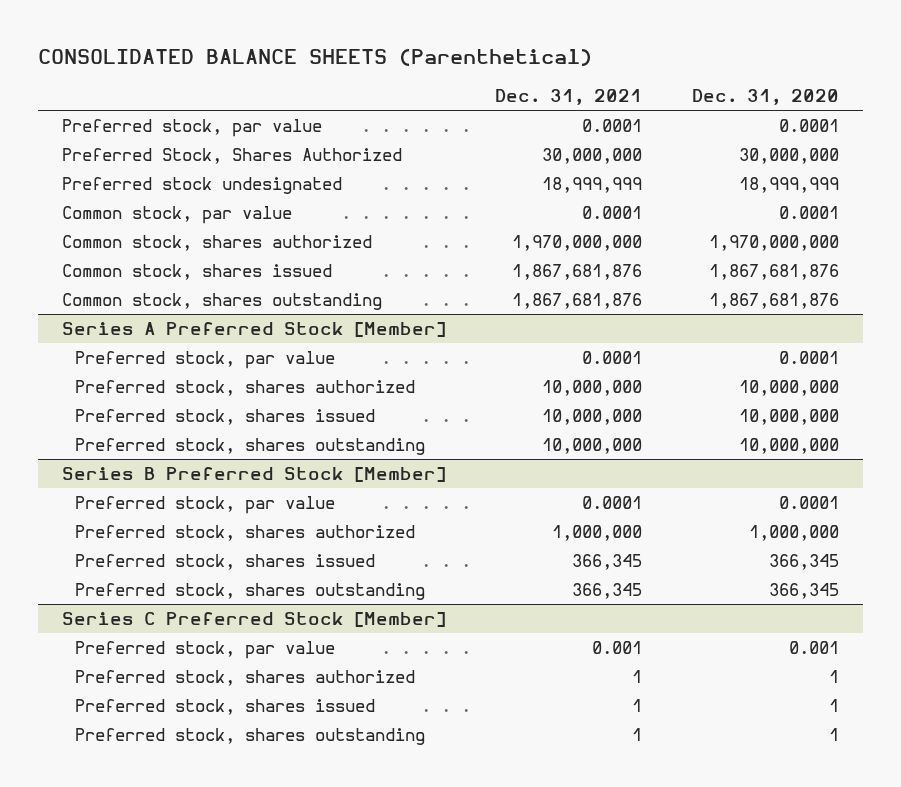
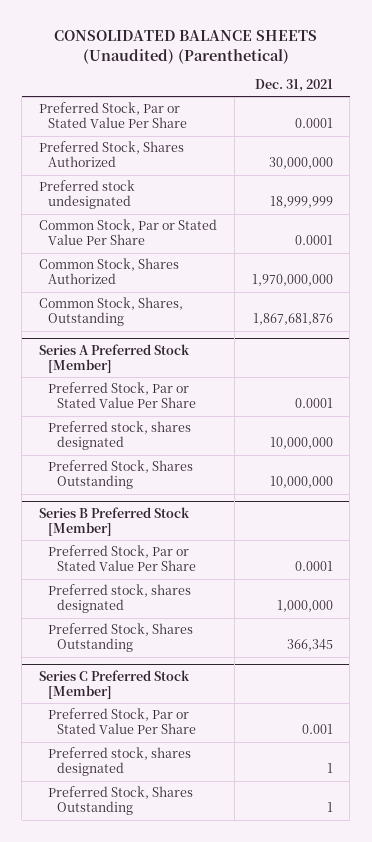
- CONSOLIDATED BALANCE SHEETS (Parenthetical)
+ CONSOLIDATED BALANCE SHEETS (Unaudited) (Parenthetical)
- | Dec. 31, 2021 | Dec. 31, 2020
+ | Dec. 31, 2021
- Preferred stock, par value | 0.0001 | 0.0001
+ Preferred Stock, Par or Stated Value Per Share | 0.0001
- Common stock, par value | 0.0001 | 0.0001
- Common stock, shares authorized | 1,970,000,000 | 1,970,000,000
- Common stock, shares issued | 1,867,681,876 | 1,867,681,876
- Common stock, shares outstanding | 1,867,681,876 | 1,867,681,876
+ Common Stock, Par or Stated Value Per Share | 0.0001
+ Common Stock, Shares Authorized | 1,970,000,000
+ Common Stock, Shares, Outstanding | 1,867,681,876
@ Series A Preferred Stock [Member]
- Preferred stock, par value | 0.0001 | 0.0001
- Preferred stock, shares authorized | 10,000,000 | 10,000,000
- Preferred stock, shares issued | 10,000,000 | 10,000,000
- Preferred stock, shares outstanding | 10,000,000 | 10,000,000
+ Preferred Stock, Par or Stated Value Per Share | 0.0001
+ Preferred stock, shares designated | 10,000,000
+ Preferred Stock, Shares Outstanding | 10,000,000
@ Series B Preferred Stock [Member]
- Preferred stock, par value | 0.0001 | 0.0001
- Preferred stock, shares authorized | 1,000,000 | 1,000,000
- Preferred stock, shares issued | 366,345 | 366,345
- Preferred stock, shares outstanding | 366,345 | 366,345
+ Preferred Stock, Par or Stated Value Per Share | 0.0001
+ Preferred stock, shares designated | 1,000,000
+ Preferred Stock, Shares Outstanding | 366,345
@ Series C Preferred Stock [Member]
- Preferred stock, par value | 0.001 | 0.001
- Preferred stock, shares authorized | 1 | 1
- Preferred stock, shares issued | 1 | 1
- Preferred stock, shares outstanding | 1 | 1
+ Preferred Stock, Par or Stated Value Per Share | 0.001
+ Preferred stock, shares designated | 1
+ Preferred Stock, Shares Outstanding | 1

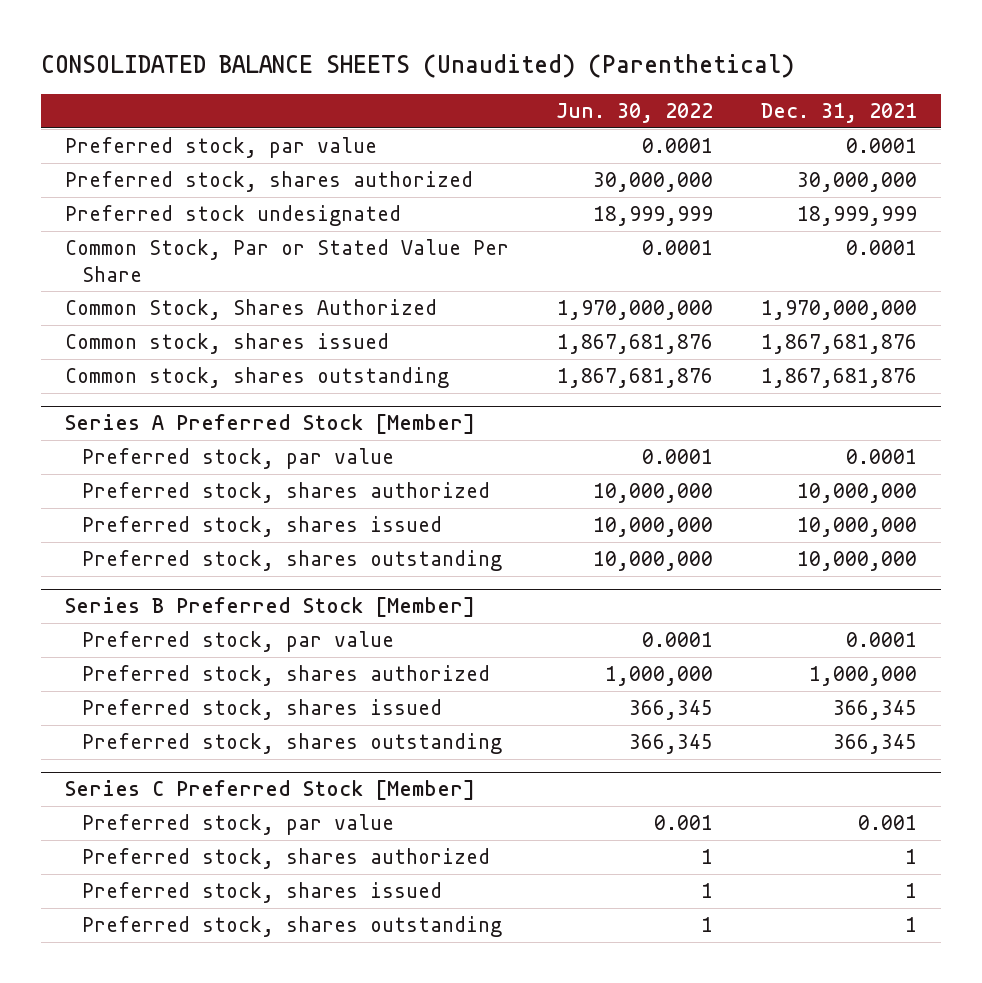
- | Dec. 31, 2021
+ | Jun. 30, 2022 | Dec. 31, 2021
- Preferred Stock, Par or Stated Value Per Share | 0.0001
- Preferred Stock, Shares Authorized | 30,000,000
+ Preferred stock, par value | 0.0001 | 0.0001
+ Preferred stock, shares authorized | 30,000,000 | 30,000,000
- Common Stock, Shares, Outstanding | 1,867,681,876
+ Common stock, shares issued | 1,867,681,876 | 1,867,681,876
+ Common stock, shares outstanding | 1,867,681,876 | 1,867,681,876
@ Series A Preferred Stock [Member]
- Preferred Stock, Par or Stated Value Per Share | 0.0001
- Preferred stock, shares designated | 10,000,000
- Preferred Stock, Shares Outstanding | 10,000,000
+ Preferred stock, par value | 0.0001 | 0.0001
+ Preferred stock, shares authorized | 10,000,000 | 10,000,000
+ Preferred stock, shares issued | 10,000,000 | 10,000,000
+ Preferred stock, shares outstanding | 10,000,000 | 10,000,000
@ Series B Preferred Stock [Member]
- Preferred Stock, Par or Stated Value Per Share | 0.0001
- Preferred stock, shares designated | 1,000,000
- Preferred Stock, Shares Outstanding | 366,345
+ Preferred stock, par value | 0.0001 | 0.0001
+ Preferred stock, shares authorized | 1,000,000 | 1,000,000
+ Preferred stock, shares issued | 366,345 | 366,345
+ Preferred stock, shares outstanding | 366,345 | 366,345
@ Series C Preferred Stock [Member]
- Preferred Stock, Par or Stated Value Per Share | 0.001
- Preferred stock, shares designated | 1
- Preferred Stock, Shares Outstanding | 1
+ Preferred stock, par value | 0.001 | 0.001
+ Preferred stock, shares authorized | 1 | 1
+ Preferred stock, shares issued | 1 | 1
+ Preferred stock, shares outstanding | 1 | 1

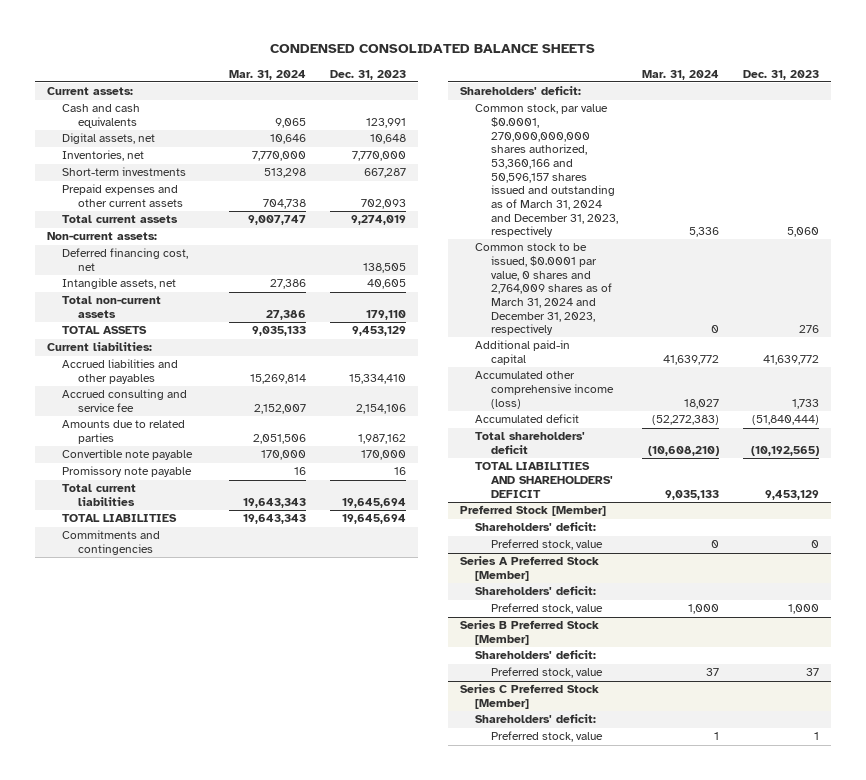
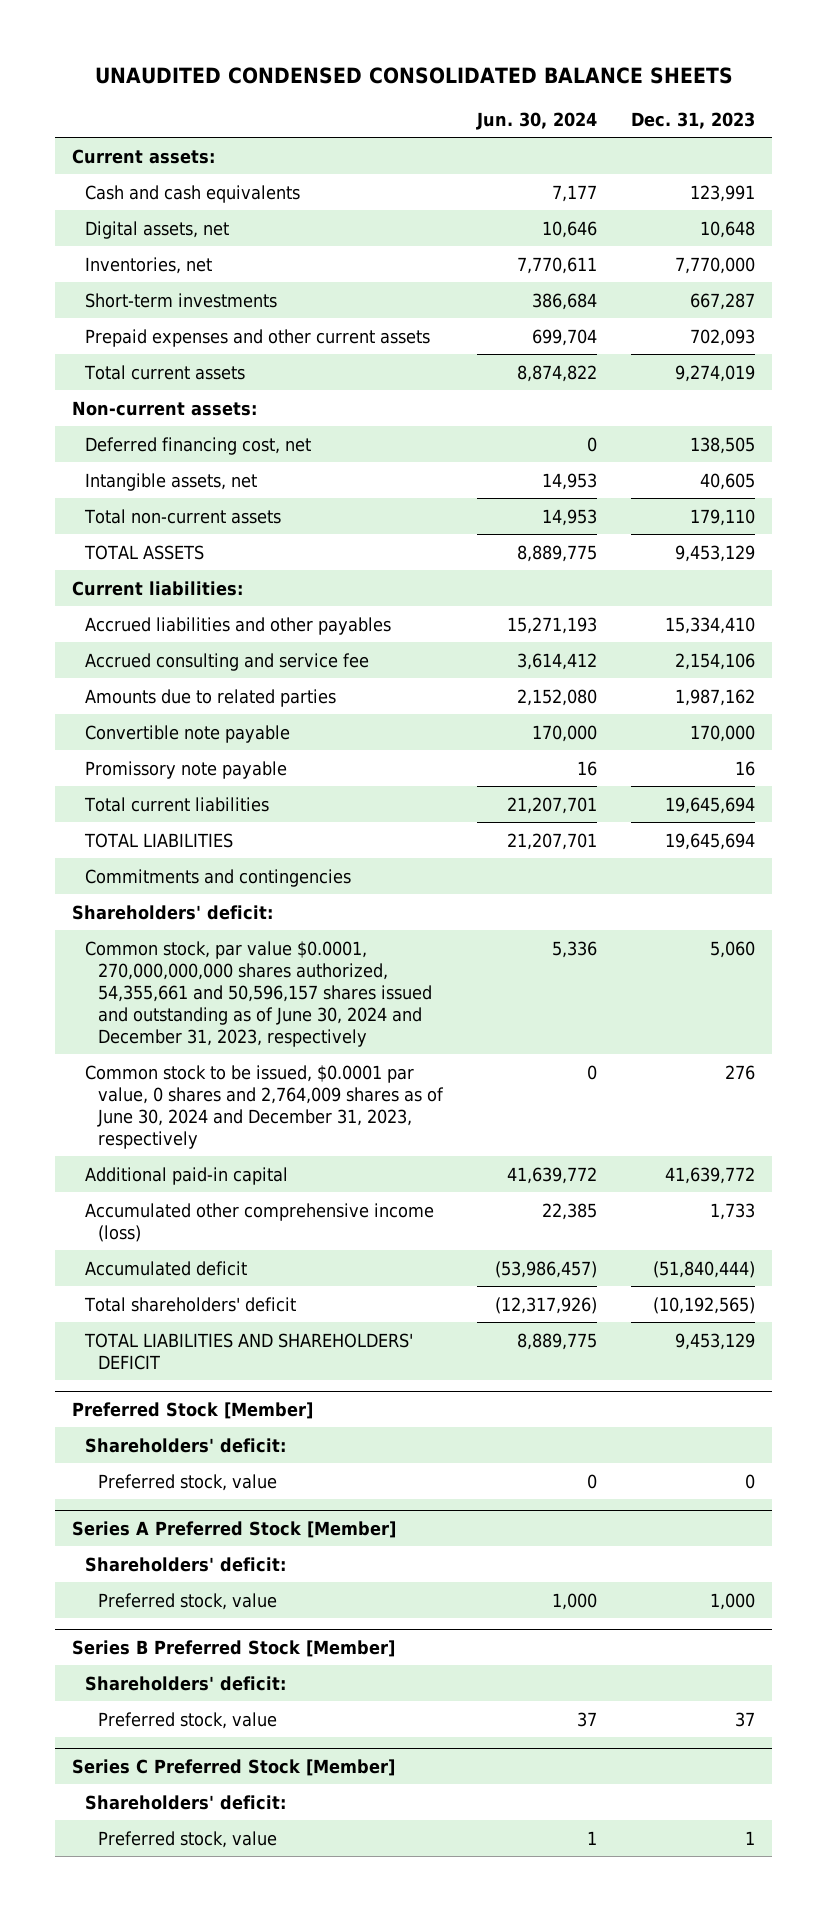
- CONDENSED CONSOLIDATED BALANCE SHEETS
+ UNAUDITED CONDENSED CONSOLIDATED BALANCE SHEETS
- | Mar. 31, 2024 | Dec. 31, 2023
+ | Jun. 30, 2024 | Dec. 31, 2023
- Common stock, par value $0.0001, 270,000,000,000 shares authorized, 53,360,166 and 50,596,157 shares issued and outstanding as of March 31, 2024 and December 31, 2023, respectively | 5,336 | 5,060
- Common stock to be issued, $0.0001 par value, 0 shares and 2,764,009 shares as of March 31, 2024 and December 31, 2023, respectively | 0 | 276
+ Common stock, par value $0.0001, 270,000,000,000 shares authorized, 54,355,661 and 50,596,157 shares issued and outstanding as of June 30, 2024 and December 31, 2023, respectively | 5,336 | 5,060
+ Common stock to be issued, $0.0001 par value, 0 shares and 2,764,009 shares as of June 30, 2024 and December 31, 2023, respectively | 0 | 276

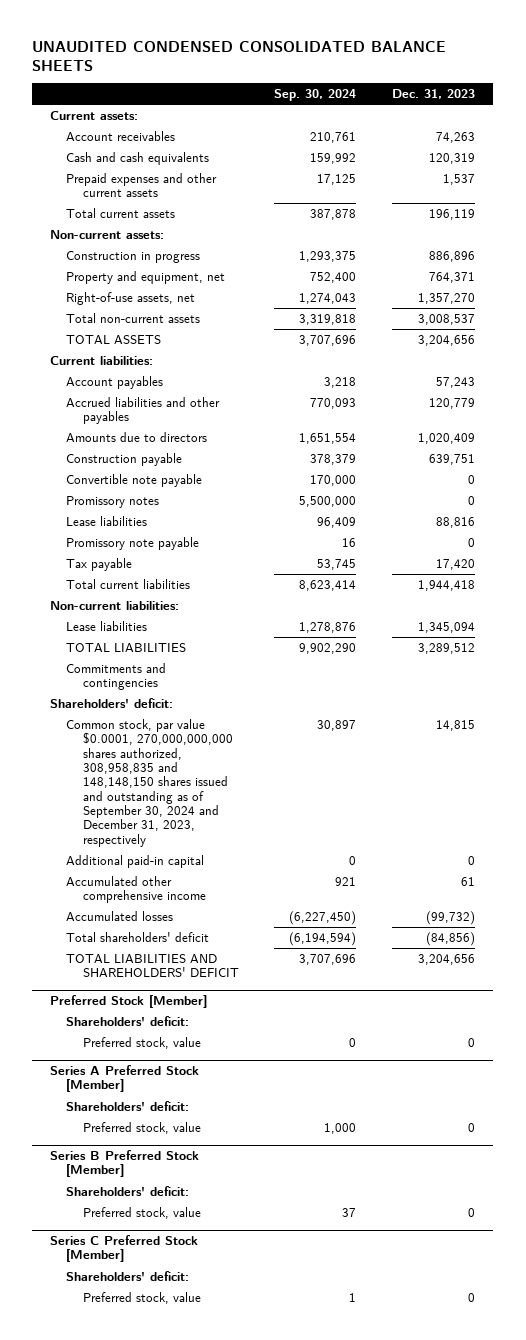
- | Jun. 30, 2024 | Dec. 31, 2023
+ | Sep. 30, 2024 | Dec. 31, 2023
- Cash and cash equivalents | 7,177 | 123,991
- Digital assets, net | 10,646 | 10,648
- Inventories, net | 7,770,611 | 7,770,000
- Short-term investments | 386,684 | 667,287
- Prepaid expenses and other current assets | 699,704 | 702,093
- Total current assets | 8,874,822 | 9,274,019
+ Account receivables | 210,761 | 74,263
+ Cash and cash equivalents | 159,992 | 120,319
+ Prepaid expenses and other current assets | 17,125 | 1,537
+ Total current assets | 387,878 | 196,119
- Deferred financing cost, net | 0 | 138,505
- Intangible assets, net | 14,953 | 40,605
- Total non-current assets | 14,953 | 179,110
- TOTAL ASSETS | 8,889,775 | 9,453,129
+ Construction in progress | 1,293,375 | 886,896
+ Property and equipment, net | 752,400 | 764,371
+ Right-of-use assets, net | 1,274,043 | 1,357,270
+ Total non-current assets | 3,319,818 | 3,008,537
+ TOTAL ASSETS | 3,707,696 | 3,204,656
- Accrued liabilities and other payables | 15,271,193 | 15,334,410
- Accrued consulting and service fee | 3,614,412 | 2,154,106
- Amounts due to related parties | 2,152,080 | 1,987,162
- Convertible note payable | 170,000 | 170,000
- Promissory note payable | 16 | 16
- Total current liabilities | 21,207,701 | 19,645,694
- TOTAL LIABILITIES | 21,207,701 | 19,645,694
+ Account payables | 3,218 | 57,243
+ Accrued liabilities and other payables | 770,093 | 120,779
+ Amounts due to directors | 1,651,554 | 1,020,409
+ Construction payable | 378,379 | 639,751
+ Convertible note payable | 170,000 | 0
+ Promissory notes | 5,500,000 | 0
+ Lease liabilities | 96,409 | 88,816
+ Promissory note payable | 16 | 0
+ Tax payable | 53,745 | 17,420
+ Total current liabilities | 8,623,414 | 1,944,418
+ Non-current liabilities:
+ Lease liabilities | 1,278,876 | 1,345,094
+ TOTAL LIABILITIES | 9,902,290 | 3,289,512
- Common stock, par value $0.0001, 270,000,000,000 shares authorized, 54,355,661 and 50,596,157 shares issued and outstanding as of June 30, 2024 and December 31, 2023, respectively | 5,336 | 5,060
- Common stock to be issued, $0.0001 par value, 0 shares and 2,764,009 shares as of June 30, 2024 and December 31, 2023, respectively | 0 | 276
- Additional paid-in capital | 41,639,772 | 41,639,772
- Accumulated other comprehensive income (loss) | 22,385 | 1,733
- Accumulated deficit | (53,986,457) | (51,840,444)
- Total shareholders' deficit | (12,317,926) | (10,192,565)
- TOTAL LIABILITIES AND SHAREHOLDERS' DEFICIT | 8,889,775 | 9,453,129
+ Common stock, par value $0.0001, 270,000,000,000 shares authorized, 308,958,835 and 148,148,150 shares issued and outstanding as of September 30, 2024 and December 31, 2023, respectively | 30,897 | 14,815
+ Additional paid-in capital | 0 | 0
+ Accumulated other comprehensive income | 921 | 61
+ Accumulated losses | (6,227,450) | (99,732)
+ Total shareholders' deficit | (6,194,594) | (84,856)
+ TOTAL LIABILITIES AND SHAREHOLDERS' DEFICIT | 3,707,696 | 3,204,656
@ Series A Preferred Stock [Member]
- Preferred stock, value | 1,000 | 1,000
+ Preferred stock, value | 1,000 | 0
@ Series B Preferred Stock [Member]
- Preferred stock, value | 37 | 37
+ Preferred stock, value | 37 | 0
@ Series C Preferred Stock [Member]
- Preferred stock, value | 1 | 1
+ Preferred stock, value | 1 | 0

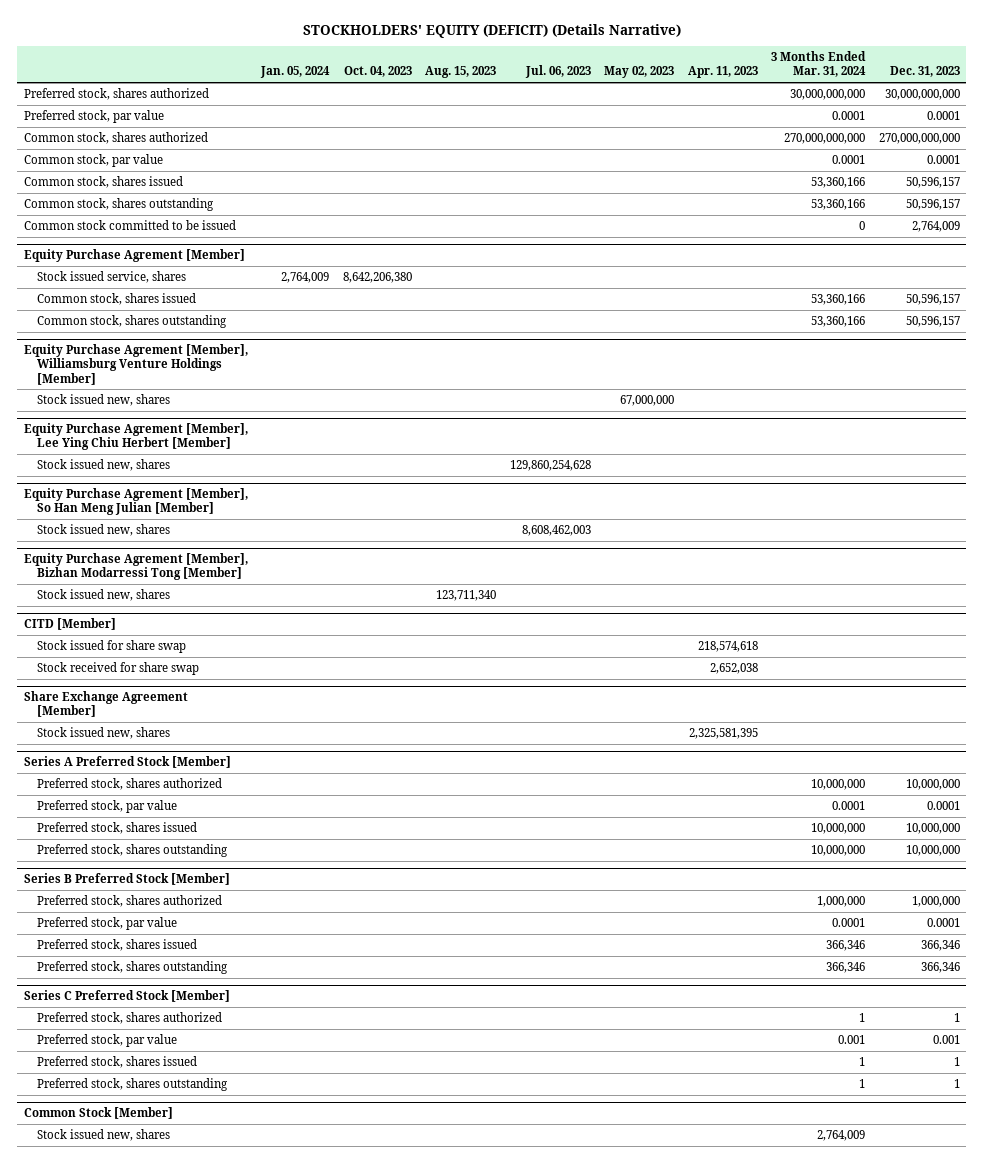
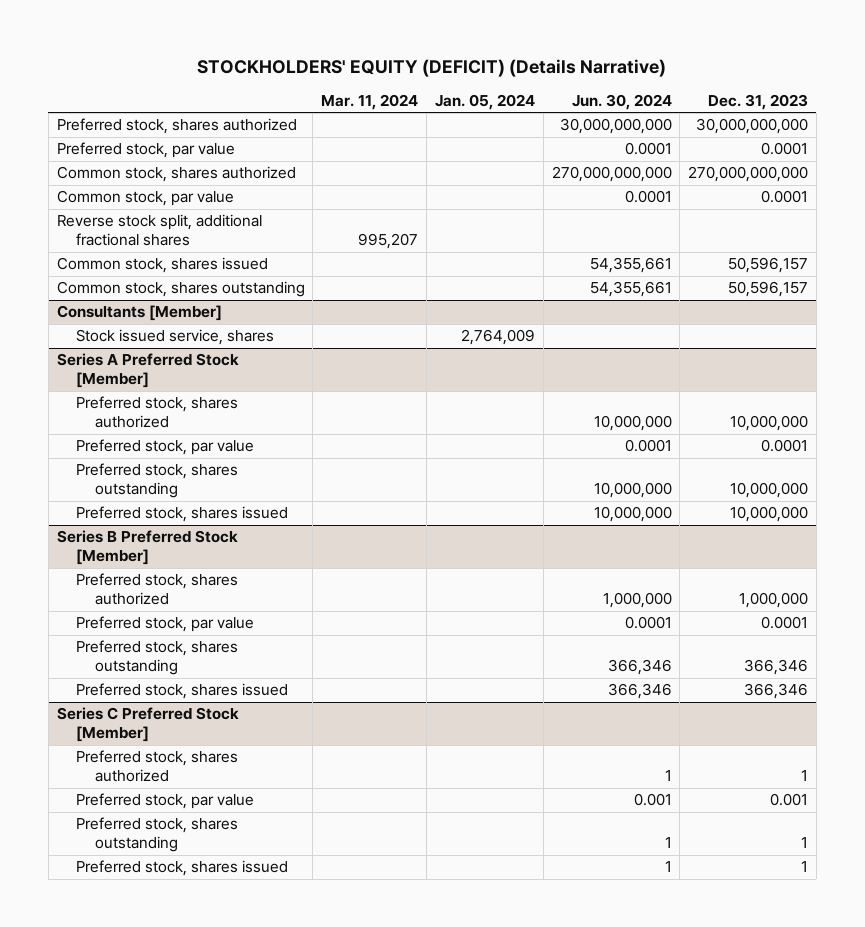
- | Jan. 05, 2024 | Oct. 04, 2023 | Aug. 15, 2023 | Jul. 06, 2023 | May 02, 2023 | Apr. 11, 2023 | 3 Months Ended Mar. 31, 2024 | Dec. 31, 2023
+ | Mar. 11, 2024 | Jan. 05, 2024 | Jun. 30, 2024 | Dec. 31, 2023
+ Reverse stock split, additional fractional shares | 995,207 | | |
- Common stock committed to be issued | | | | | | | 0 | 2,764,009
- Equity Purchase Agrement [Member]
+ Consultants [Member]
- Common stock, shares issued | | | | | | | 53,360,166 | 50,596,157
- Common stock, shares outstanding | | | | | | | 53,360,166 | 50,596,157
- Equity Purchase Agrement [Member], Williamsburg Venture Holdings [Member]
- Stock issued new, shares | | | | | 67,000,000 | | |
- Equity Purchase Agrement [Member], Lee Ying Chiu Herbert [Member]
- Stock issued new, shares | | | | 129,860,254,628 | | | |
- Equity Purchase Agrement [Member], So Han Meng Julian [Member]
- Stock issued new, shares | | | | 8,608,462,003 | | | |
- Equity Purchase Agrement [Member], Bizhan Modarressi Tong [Member]
- Stock issued new, shares | | | 123,711,340 | | | | |
- CITD [Member]
- Stock issued for share swap | | | | | | 218,574,618 | |
- Stock received for share swap | | | | | | 2,652,038 | |
- Share Exchange Agreement [Member]
- Stock issued new, shares | | | | | | 2,325,581,395 | |
@ Series A Preferred Stock [Member]
moved down: Preferred stock, shares issued | | | 10,000,000 | 10,000,000
@ Series B Preferred Stock [Member]
moved down: Preferred stock, shares issued | | | 366,346 | 366,346
- Common Stock [Member]
- Stock issued new, shares | | | | | | | 2,764,009 |
@ Series C Preferred Stock [Member]
moved down: Preferred stock, shares issued | | | 1 | 1

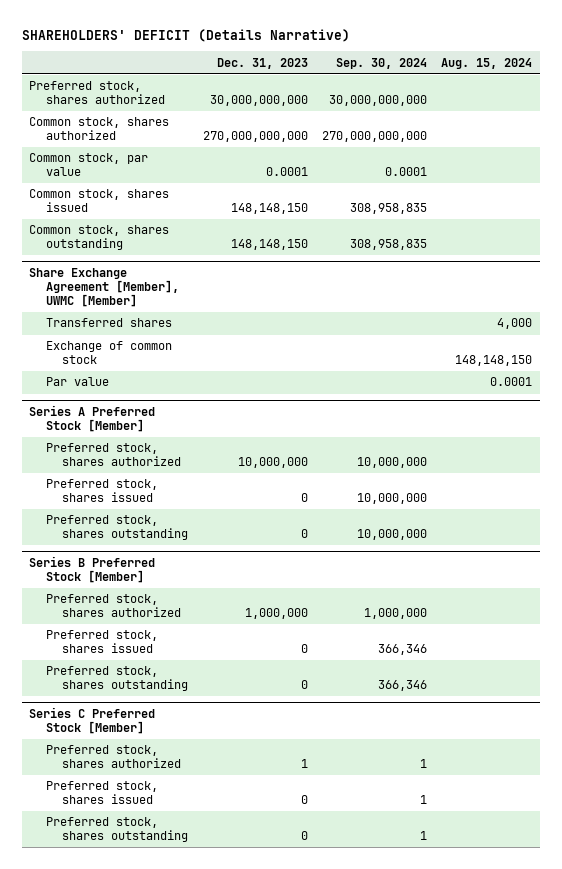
- STOCKHOLDERS' EQUITY (DEFICIT) (Details Narrative)
+ SHAREHOLDERS' DEFICIT (Details Narrative)
- | Mar. 11, 2024 | Jan. 05, 2024 | Jun. 30, 2024 | Dec. 31, 2023
+ | Dec. 31, 2023 | Sep. 30, 2024 | Aug. 15, 2024
- Preferred stock, par value | | | 0.0001 | 0.0001
- Reverse stock split, additional fractional shares | 995,207 | | |
- Common stock, shares issued | | | 54,355,661 | 50,596,157
- Common stock, shares outstanding | | | 54,355,661 | 50,596,157
- Consultants [Member]
- Stock issued service, shares | | 2,764,009 | |
+ Common stock, shares issued | 148,148,150 | 308,958,835 |
+ Common stock, shares outstanding | 148,148,150 | 308,958,835 |
+ Share Exchange Agreement [Member], UWMC [Member]
+ Transferred shares | | | 4,000
+ Exchange of common stock | | | 148,148,150
+ Par value | | | 0.0001
@ Series A Preferred Stock [Member]
- Preferred stock, par value | | | 0.0001 | 0.0001
- Preferred stock, shares outstanding | | | 10,000,000 | 10,000,000
- Preferred stock, shares issued | | | 10,000,000 | 10,000,000
+ Preferred stock, shares issued | 0 | 10,000,000 |
+ Preferred stock, shares outstanding | 0 | 10,000,000 |
@ Series B Preferred Stock [Member]
- Preferred stock, par value | | | 0.0001 | 0.0001
- Preferred stock, shares outstanding | | | 366,346 | 366,346
- Preferred stock, shares issued | | | 366,346 | 366,346
+ Preferred stock, shares issued | 0 | 366,346 |
+ Preferred stock, shares outstanding | 0 | 366,346 |
@ Series C Preferred Stock [Member]
- Preferred stock, par value | | | 0.001 | 0.001
- Preferred stock, shares outstanding | | | 1 | 1
- Preferred stock, shares issued | | | 1 | 1
+ Preferred stock, shares issued | 0 | 1 |
+ Preferred stock, shares outstanding | 0 | 1 |

